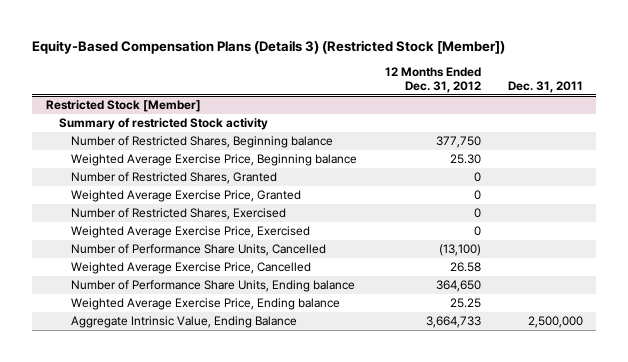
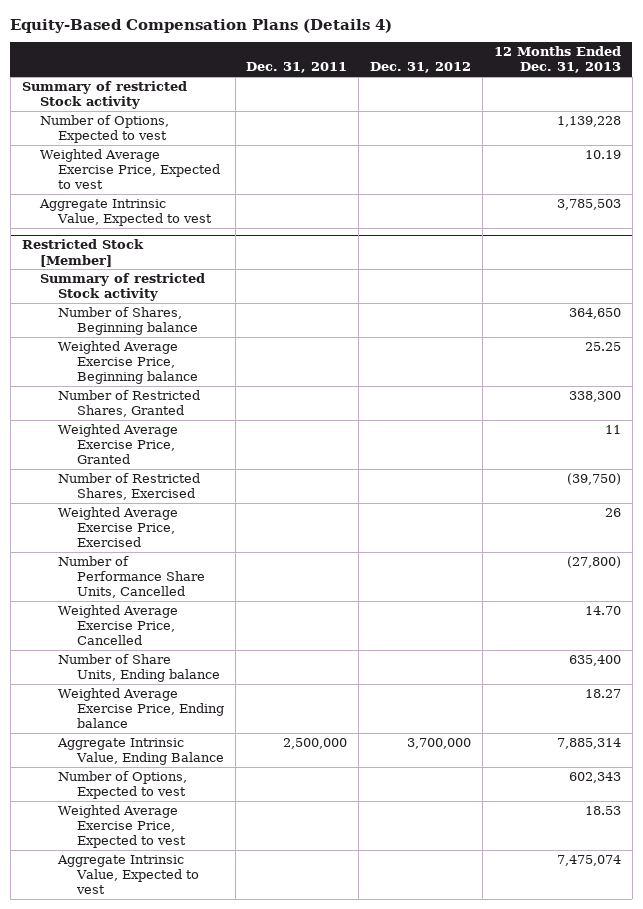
- Equity-Based Compensation Plans (Details 3) (Restricted Stock [Member])
+ Equity-Based Compensation Plans (Details 4)
- | 12 Months Ended Dec. 31, 2012 | Dec. 31, 2011
+ | Dec. 31, 2011 | Dec. 31, 2012 | 12 Months Ended Dec. 31, 2013
+ Summary of restricted Stock activity
+ Number of Options, Expected to vest | | | 1,139,228
+ Weighted Average Exercise Price, Expected to vest | | | 10.19
+ Aggregate Intrinsic Value, Expected to vest | | | 3,785,503
@ Restricted Stock [Member]
- Number of Restricted Shares, Beginning balance | 377,750 |
+ Number of Shares, Beginning balance | | | 364,650
- Number of Performance Share Units, Ending balance | 364,650 |
+ Number of Share Units, Ending balance | | | 635,400
+ Number of Options, Expected to vest | | | 602,343
+ Weighted Average Exercise Price, Expected to vest | | | 18.53
+ Aggregate Intrinsic Value, Expected to vest | | | 7,475,074

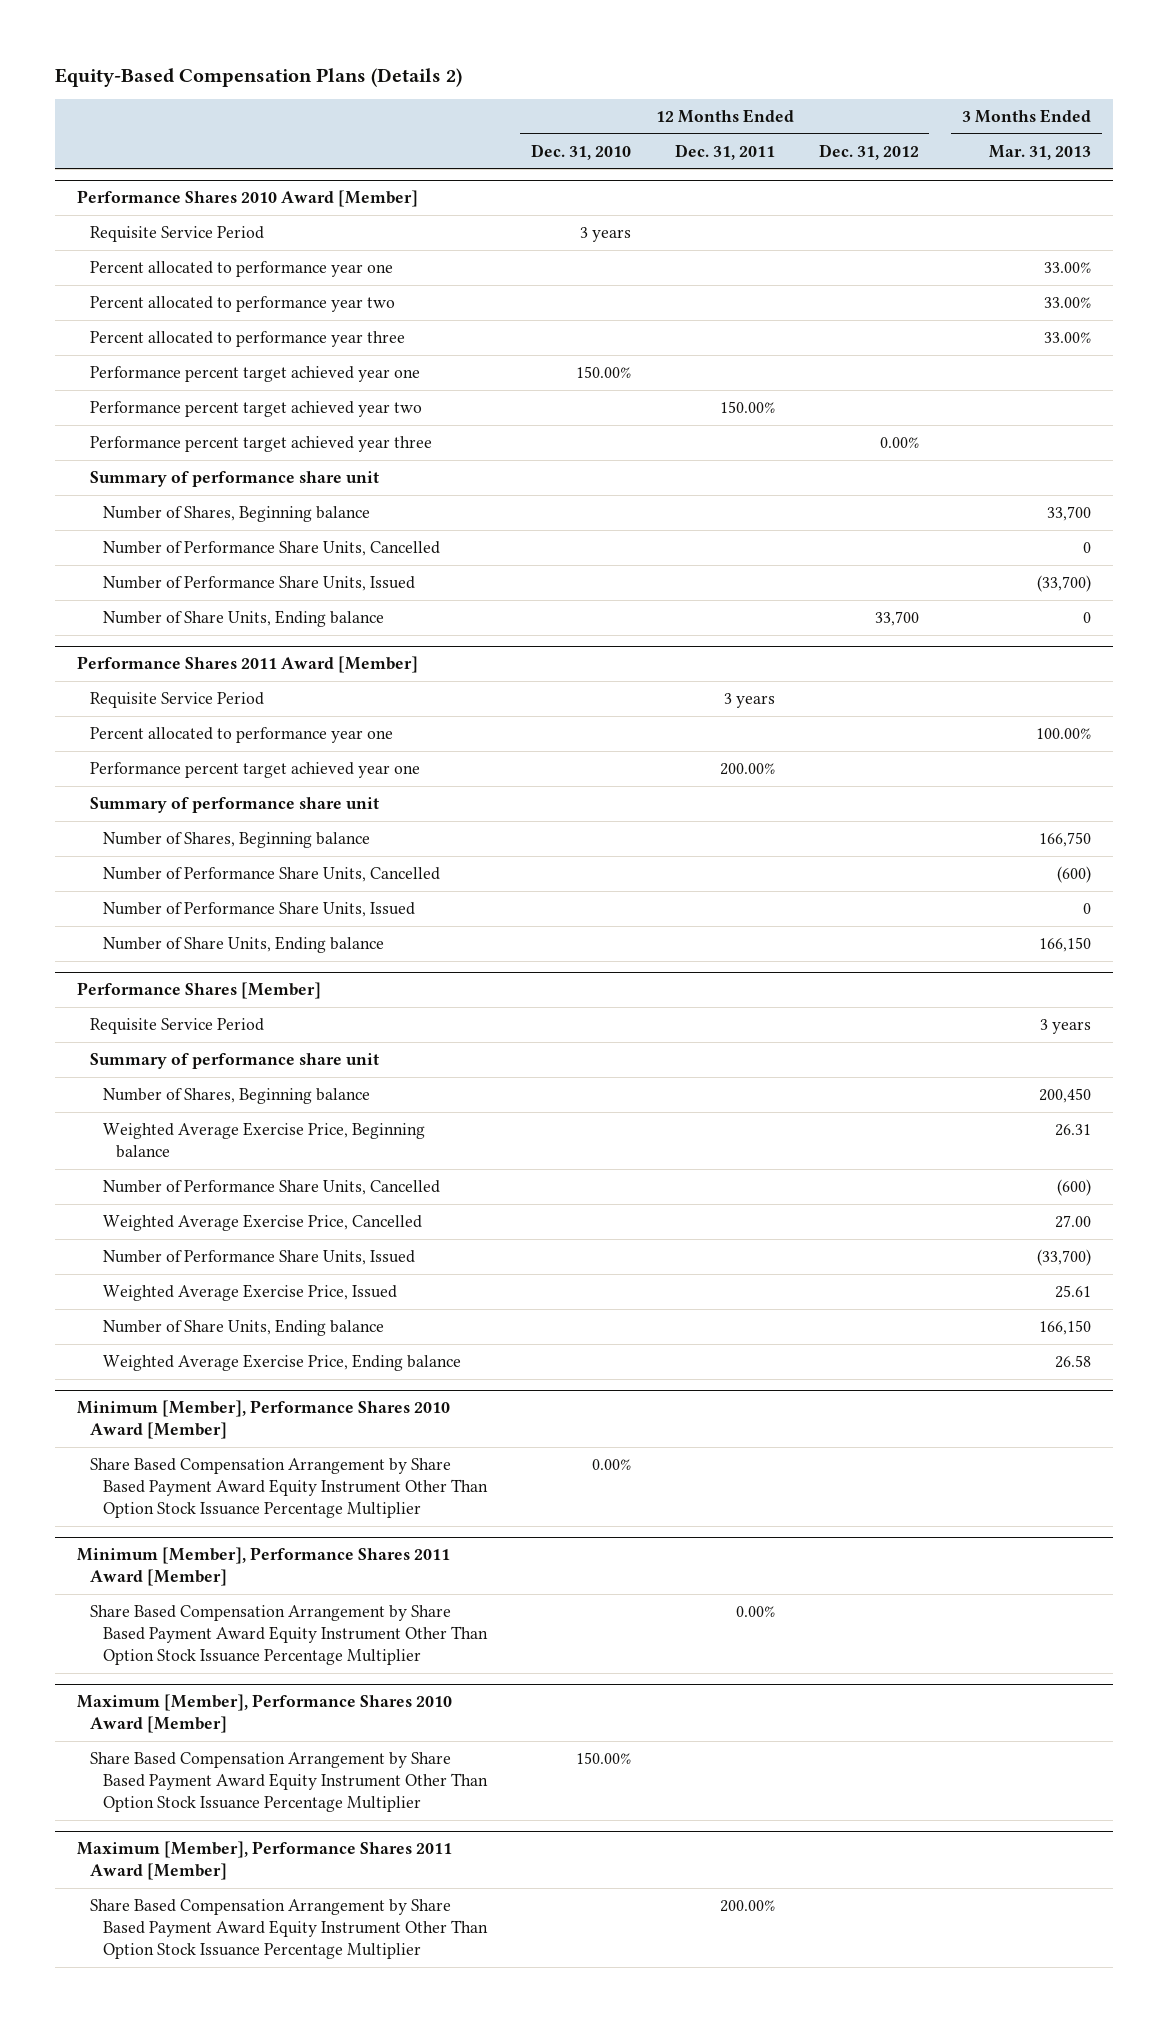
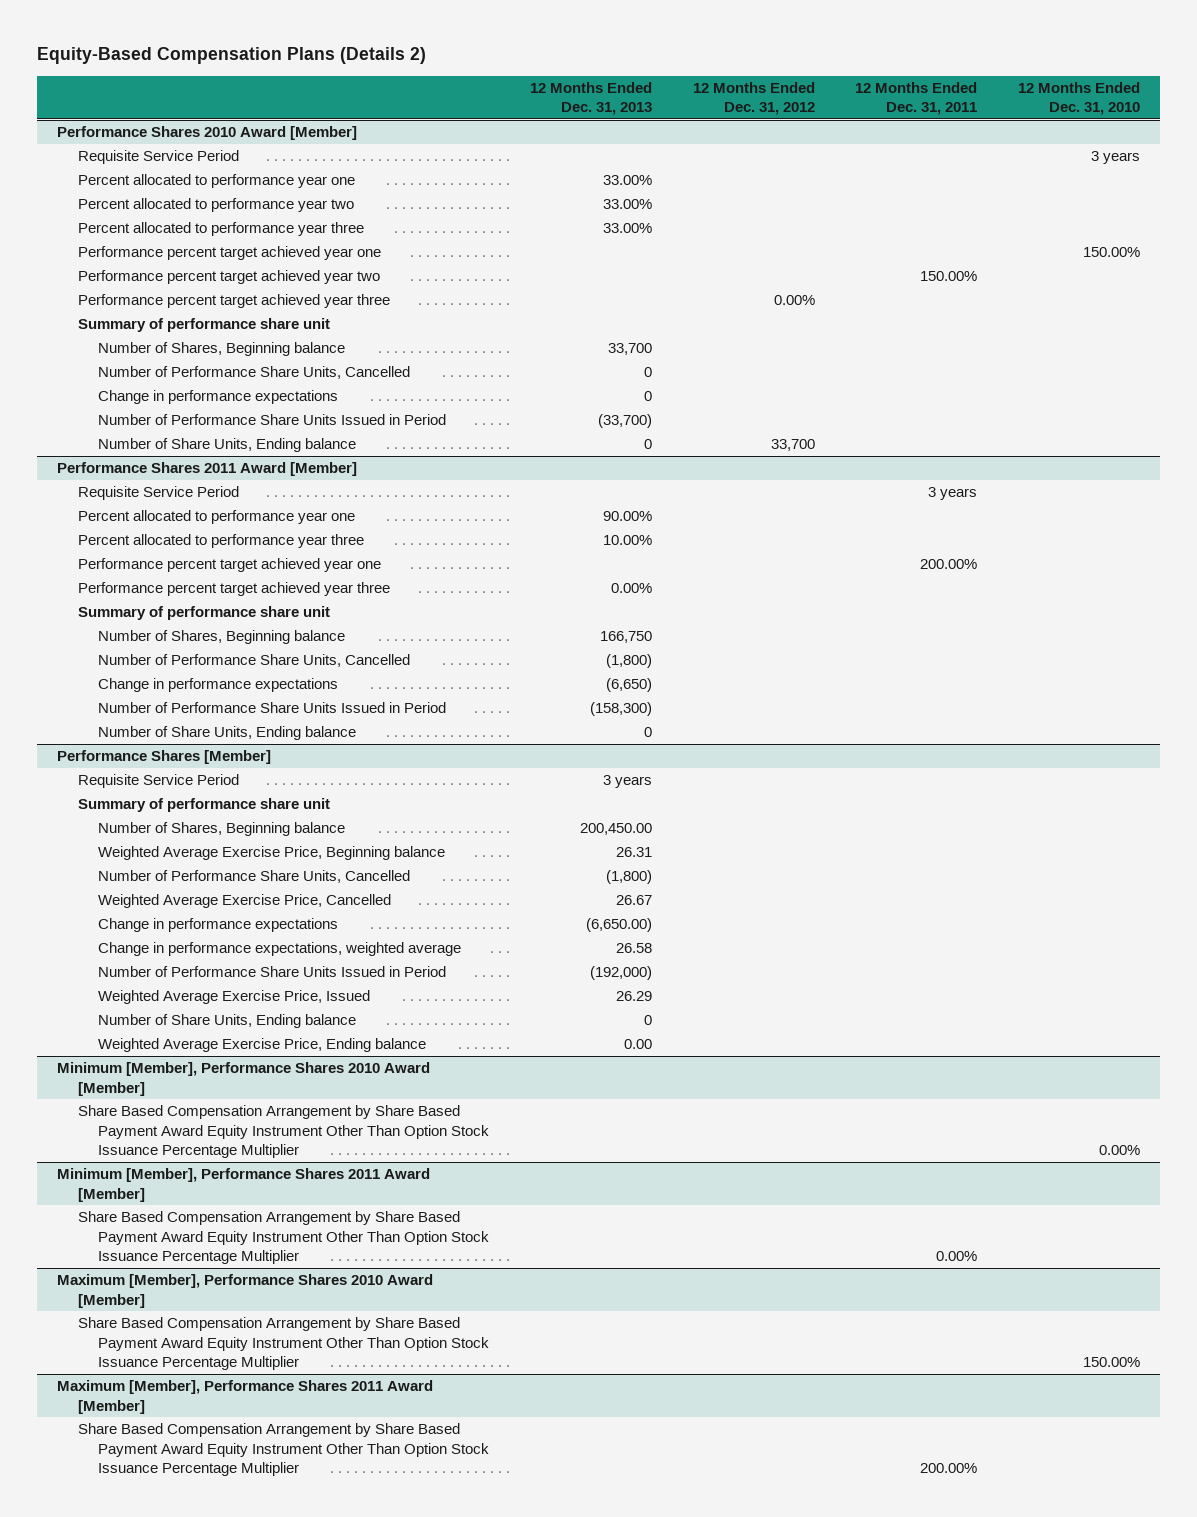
- | 12 Months Ended Dec. 31, 2010 | 12 Months Ended Dec. 31, 2011 | 12 Months Ended Dec. 31, 2012 | 3 Months Ended Mar. 31, 2013
+ | 12 Months Ended Dec. 31, 2013 | 12 Months Ended Dec. 31, 2012 | 12 Months Ended Dec. 31, 2011 | 12 Months Ended Dec. 31, 2010
@ Performance Shares 2010 Award [Member]
- Number of Performance Share Units, Issued | | | | (33,700)
+ Change in performance expectations | 0 | | |
+ Number of Performance Share Units Issued in Period | (33,700) | | |
@ Performance Shares 2011 Award [Member]
+ Percent allocated to performance year three | 10.00% | | |
+ Performance percent target achieved year three | 0.00% | | |
- Number of Performance Share Units, Issued | | | | 0
+ Change in performance expectations | (6,650) | | |
+ Number of Performance Share Units Issued in Period | (158,300) | | |
@ Performance Shares [Member]
- Number of Performance Share Units, Issued | | | | (33,700)
+ Change in performance expectations | (6,650.00) | | |
+ Change in performance expectations, weighted average | 26.58 | | |
+ Number of Performance Share Units Issued in Period | (192,000) | | |

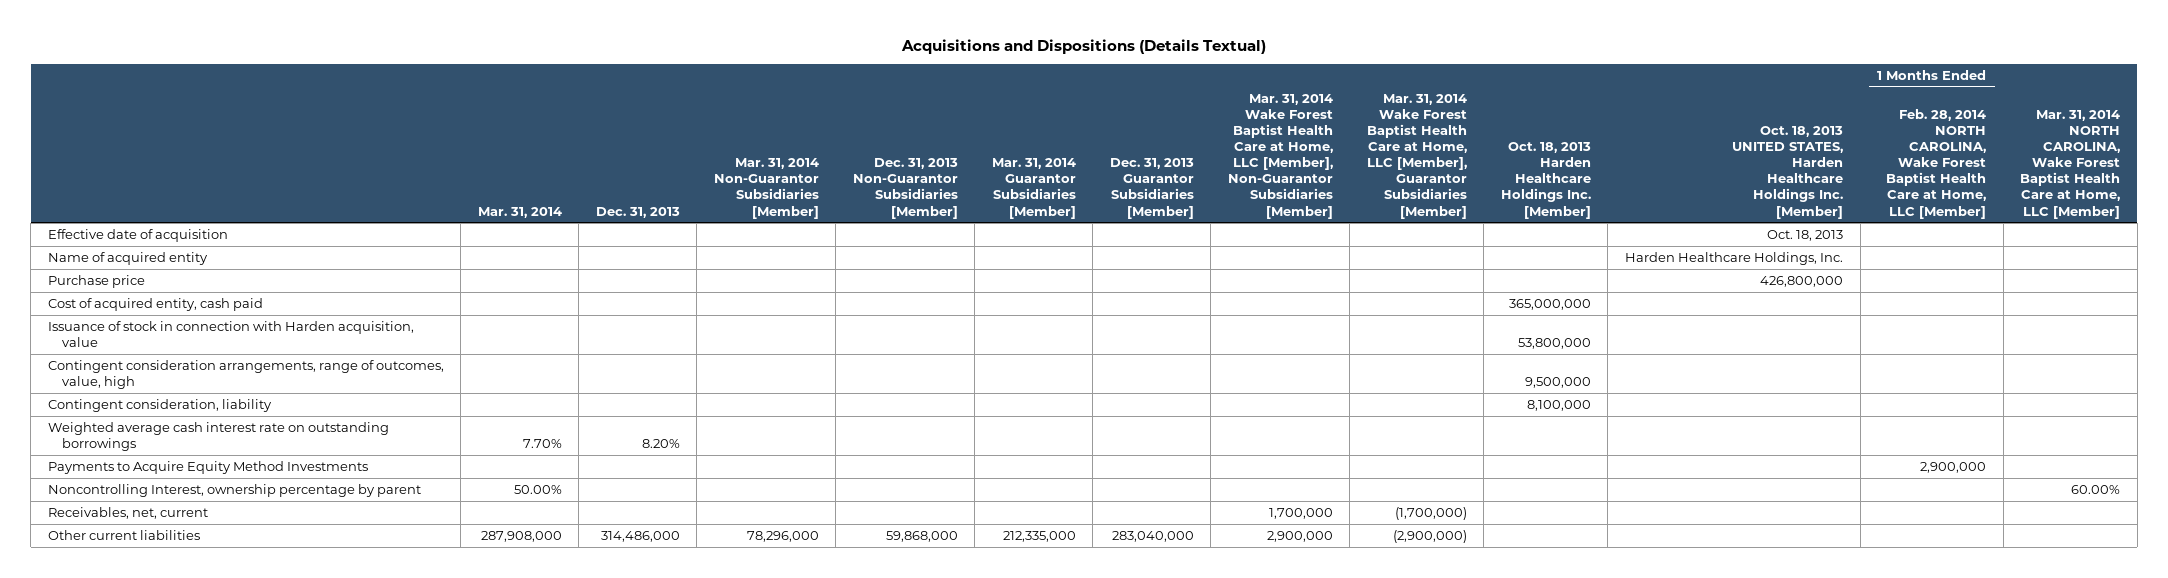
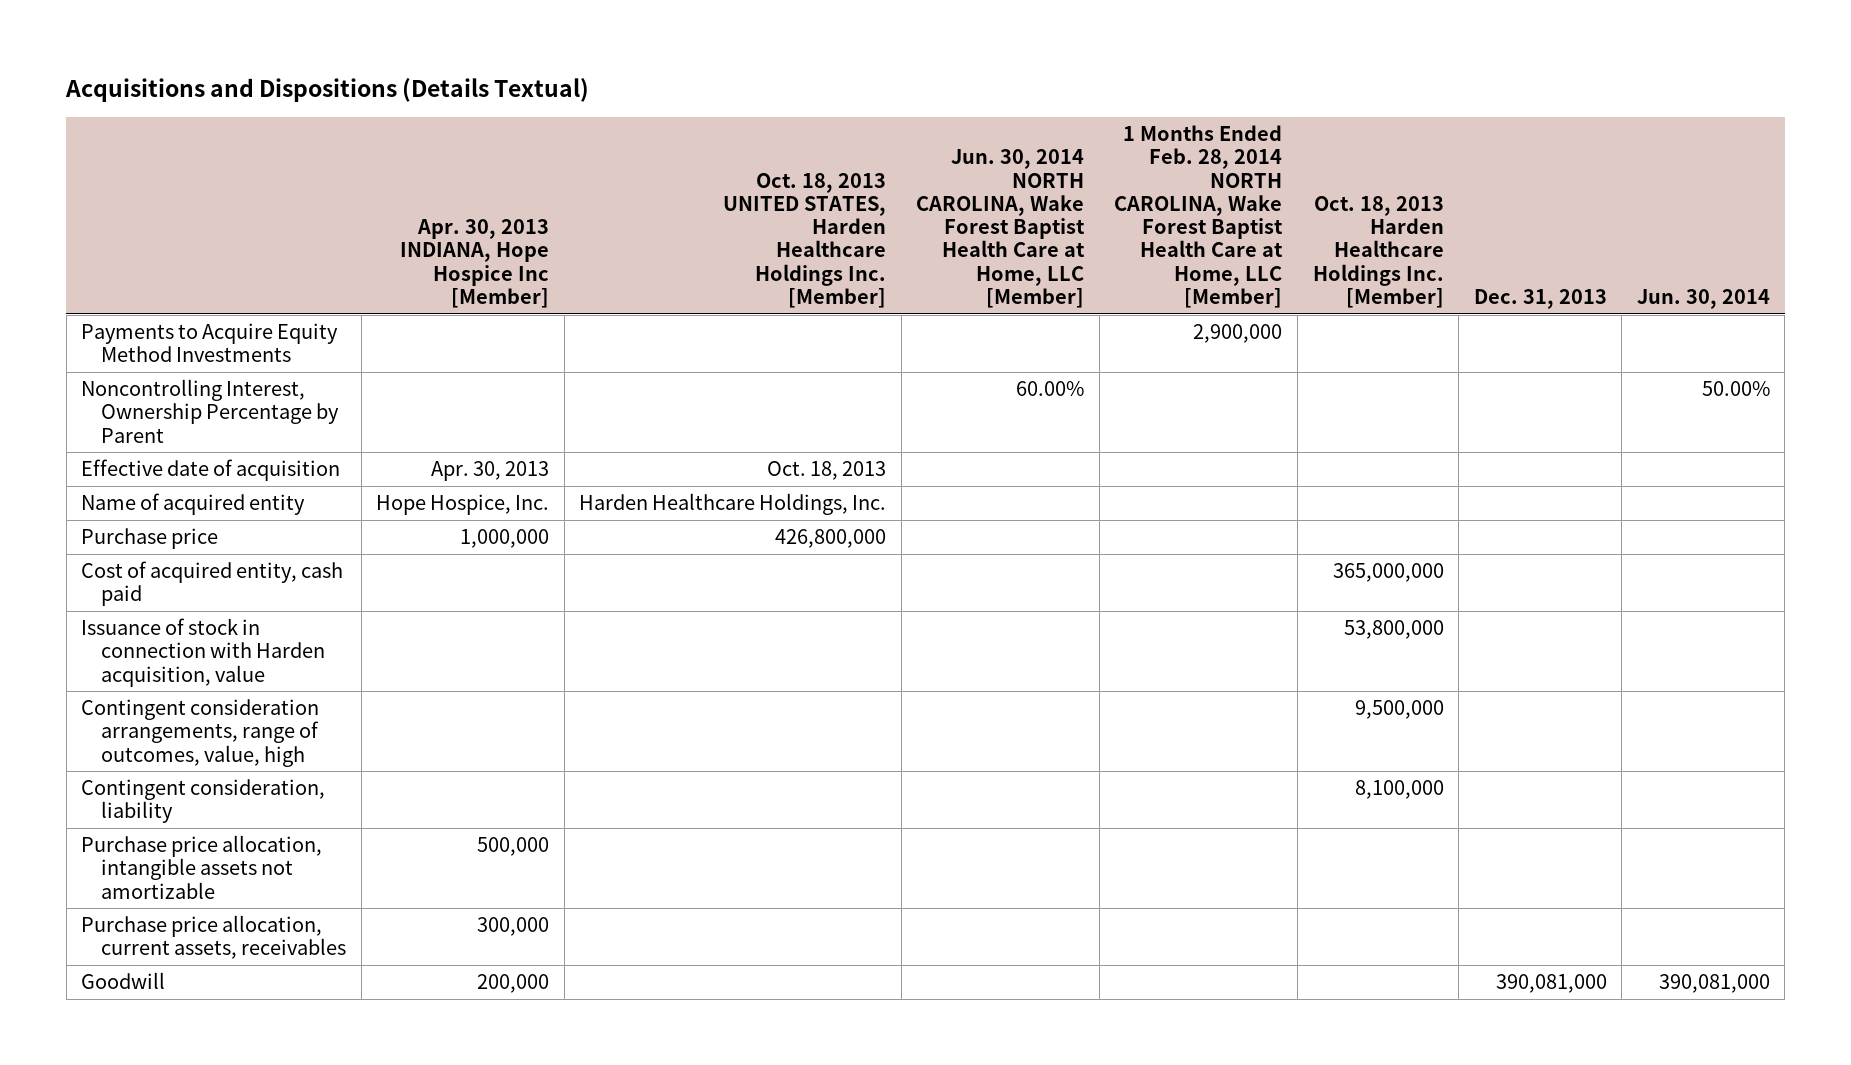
- | Mar. 31, 2014 | Dec. 31, 2013 | Mar. 31, 2014 Non-Guarantor Subsidiaries [Member] | Dec. 31, 2013 Non-Guarantor Subsidiaries [Member] | Mar. 31, 2014 Guarantor Subsidiaries [Member] | Dec. 31, 2013 Guarantor Subsidiaries [Member] | Mar. 31, 2014 Wake Forest Baptist Health Care at Home, LLC [Member], Non-Guarantor Subsidiaries [Member] | Mar. 31, 2014 Wake Forest Baptist Health Care at Home, LLC [Member], Guarantor Subsidiaries [Member] | Oct. 18, 2013 Harden Healthcare Holdings Inc. [Member] | Oct. 18, 2013 UNITED STATES, Harden Healthcare Holdings Inc. [Member] | 1 Months Ended Feb. 28, 2014 NORTH CAROLINA, Wake Forest Baptist Health Care at Home, LLC [Member] | Mar. 31, 2014 NORTH CAROLINA, Wake Forest Baptist Health Care at Home, LLC [Member]
+ | Apr. 30, 2013 INDIANA, Hope Hospice Inc [Member] | Oct. 18, 2013 UNITED STATES, Harden Healthcare Holdings Inc. [Member] | Jun. 30, 2014 NORTH CAROLINA, Wake Forest Baptist Health Care at Home, LLC [Member] | 1 Months Ended Feb. 28, 2014 NORTH CAROLINA, Wake Forest Baptist Health Care at Home, LLC [Member] | Oct. 18, 2013 Harden Healthcare Holdings Inc. [Member] | Dec. 31, 2013 | Jun. 30, 2014
moved up: Payments to Acquire Equity Method Investments | | | | 2,900,000 | | |
+ Noncontrolling Interest, Ownership Percentage by Parent | | | 60.00% | | | | 50.00%
- Weighted average cash interest rate on outstanding borrowings | 7.70% | 8.20% | | | | | | | | | |
- Noncontrolling Interest, ownership percentage by parent | 50.00% | | | | | | | | | | | 60.00%
- Receivables, net, current | | | | | | | 1,700,000 | (1,700,000) | | | |
- Other current liabilities | 287,908,000 | 314,486,000 | 78,296,000 | 59,868,000 | 212,335,000 | 283,040,000 | 2,900,000 | (2,900,000) | | | |
+ Purchase price allocation, intangible assets not amortizable | 500,000 | | | | | |
+ Purchase price allocation, current assets, receivables | 300,000 | | | | | |
+ Goodwill | 200,000 | | | | | 390,081,000 | 390,081,000

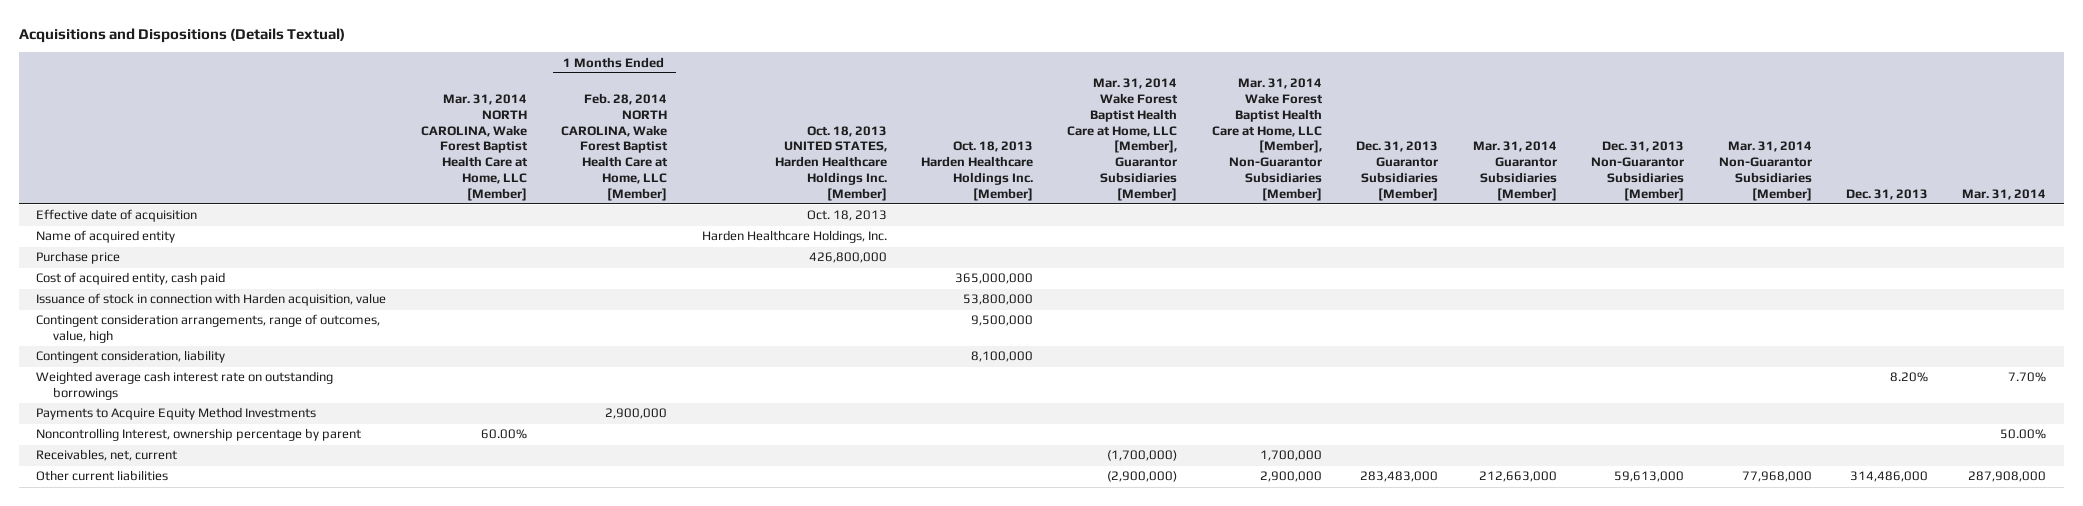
- | Apr. 30, 2013 INDIANA, Hope Hospice Inc [Member] | Oct. 18, 2013 UNITED STATES, Harden Healthcare Holdings Inc. [Member] | Jun. 30, 2014 NORTH CAROLINA, Wake Forest Baptist Health Care at Home, LLC [Member] | 1 Months Ended Feb. 28, 2014 NORTH CAROLINA, Wake Forest Baptist Health Care at Home, LLC [Member] | Oct. 18, 2013 Harden Healthcare Holdings Inc. [Member] | Dec. 31, 2013 | Jun. 30, 2014
+ | Mar. 31, 2014 NORTH CAROLINA, Wake Forest Baptist Health Care at Home, LLC [Member] | 1 Months Ended Feb. 28, 2014 NORTH CAROLINA, Wake Forest Baptist Health Care at Home, LLC [Member] | Oct. 18, 2013 UNITED STATES, Harden Healthcare Holdings Inc. [Member] | Oct. 18, 2013 Harden Healthcare Holdings Inc. [Member] | Mar. 31, 2014 Wake Forest Baptist Health Care at Home, LLC [Member], Guarantor Subsidiaries [Member] | Mar. 31, 2014 Wake Forest Baptist Health Care at Home, LLC [Member], Non-Guarantor Subsidiaries [Member] | Dec. 31, 2013 Guarantor Subsidiaries [Member] | Mar. 31, 2014 Guarantor Subsidiaries [Member] | Dec. 31, 2013 Non-Guarantor Subsidiaries [Member] | Mar. 31, 2014 Non-Guarantor Subsidiaries [Member] | Dec. 31, 2013 | Mar. 31, 2014
- Noncontrolling Interest, Ownership Percentage by Parent | | | 60.00% | | | | 50.00%
- Purchase price allocation, intangible assets not amortizable | 500,000 | | | | | |
- Purchase price allocation, current assets, receivables | 300,000 | | | | | |
- Goodwill | 200,000 | | | | | 390,081,000 | 390,081,000
+ Weighted average cash interest rate on outstanding borrowings | | | | | | | | | | | 8.20% | 7.70%
moved down: Payments to Acquire Equity Method Investments | | 2,900,000 | | | | | | | | | |
+ Noncontrolling Interest, ownership percentage by parent | 60.00% | | | | | | | | | | | 50.00%
+ Receivables, net, current | | | | | (1,700,000) | 1,700,000 | | | | | |
+ Other current liabilities | | | | | (2,900,000) | 2,900,000 | 283,483,000 | 212,663,000 | 59,613,000 | 77,968,000 | 314,486,000 | 287,908,000

